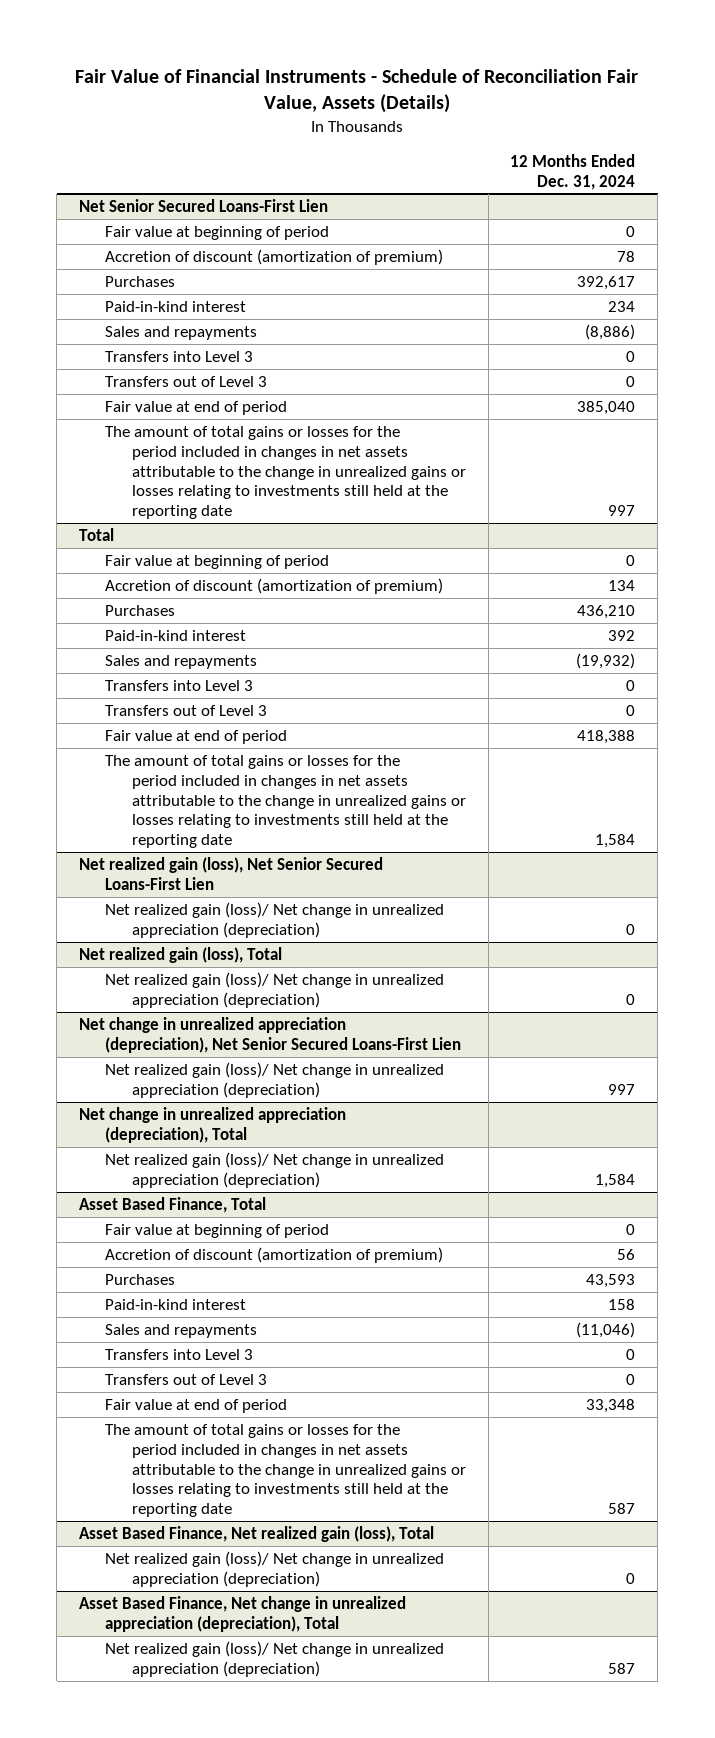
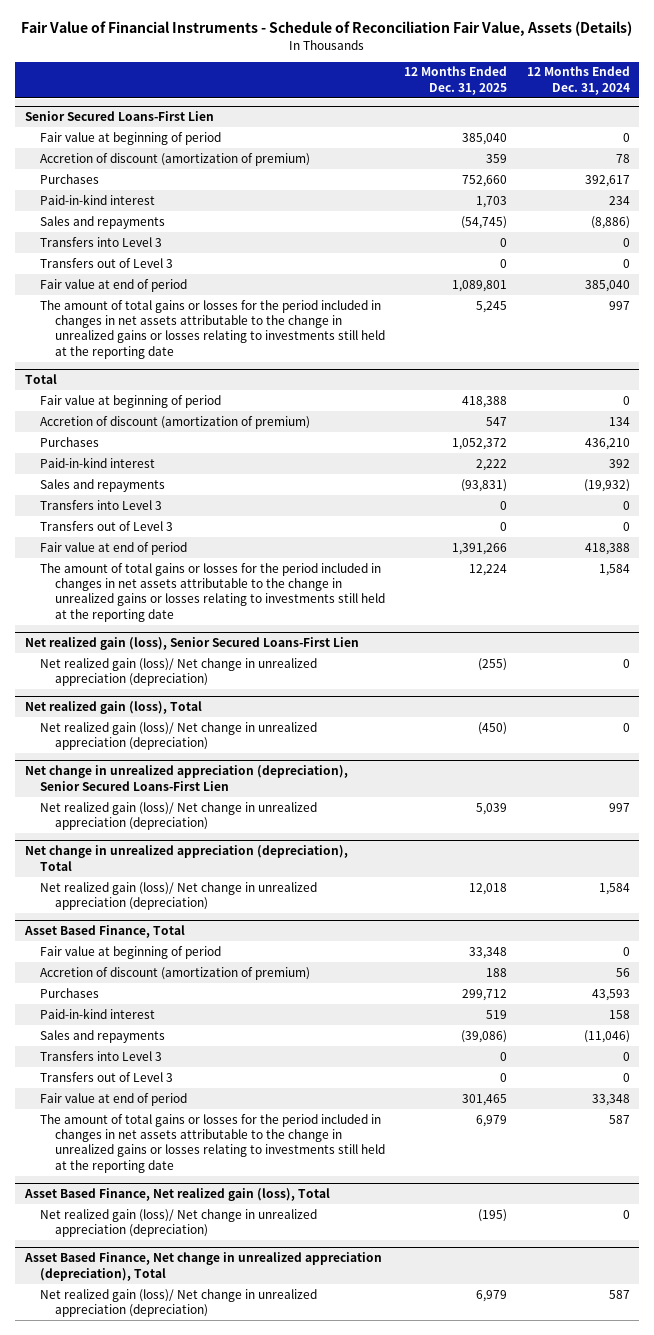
- | 12 Months Ended Dec. 31, 2024
+ | 12 Months Ended Dec. 31, 2025 | 12 Months Ended Dec. 31, 2024
- Net Senior Secured Loans-First Lien
+ Senior Secured Loans-First Lien
- Net realized gain (loss), Net Senior Secured Loans-First Lien
+ Net realized gain (loss), Senior Secured Loans-First Lien
- Net change in unrealized appreciation (depreciation), Net Senior Secured Loans-First Lien
+ Net change in unrealized appreciation (depreciation), Senior Secured Loans-First Lien

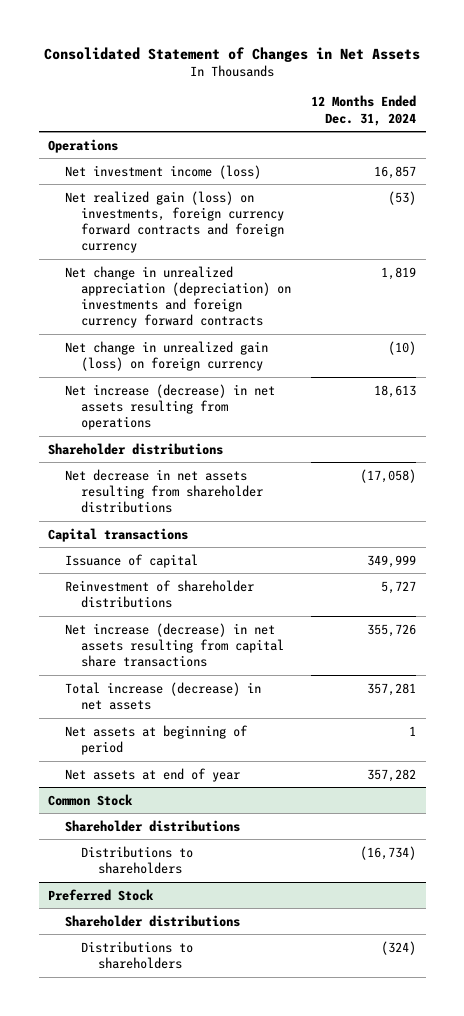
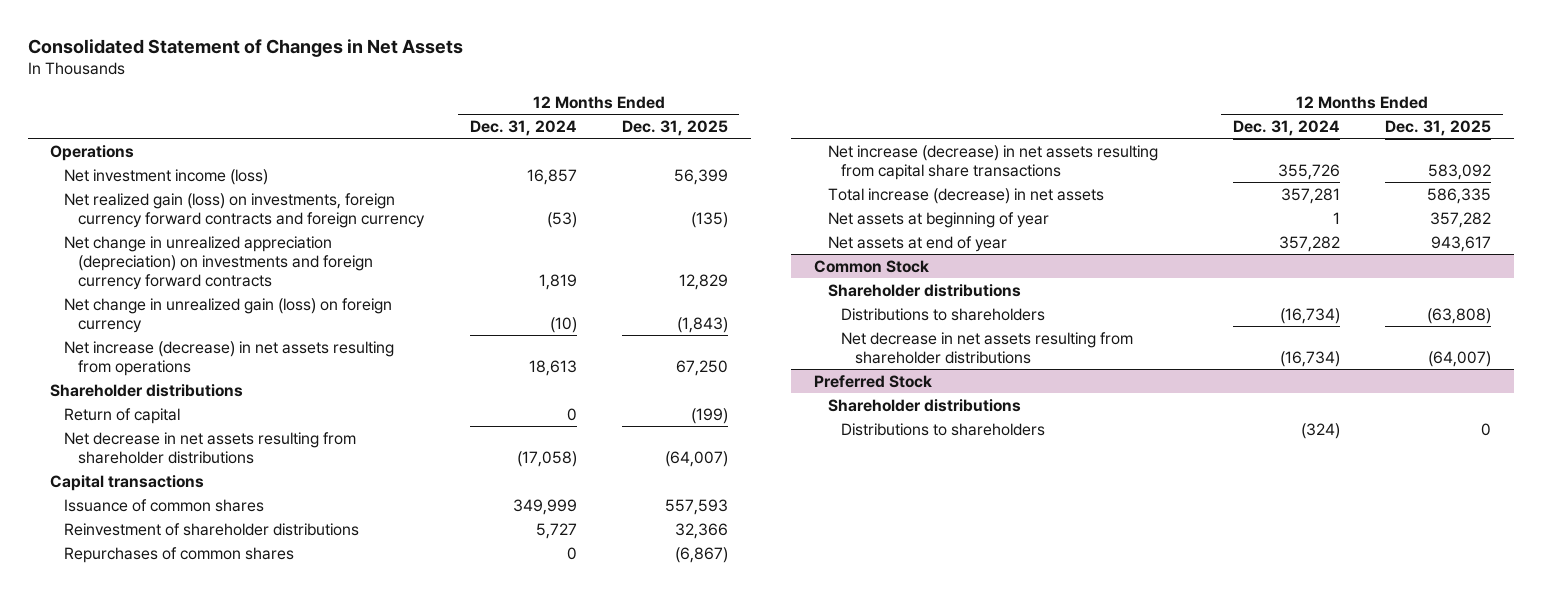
- | 12 Months Ended Dec. 31, 2024
+ | 12 Months Ended Dec. 31, 2024 | 12 Months Ended Dec. 31, 2025
+ Return of capital | 0 | (199)
- Issuance of capital | 349,999
+ Issuance of common shares | 349,999 | 557,593
+ Repurchases of common shares | 0 | (6,867)
- Net assets at beginning of period | 1
+ Net assets at beginning of year | 1 | 357,282
@ Common Stock
+ Net decrease in net assets resulting from shareholder distributions | (16,734) | (64,007)

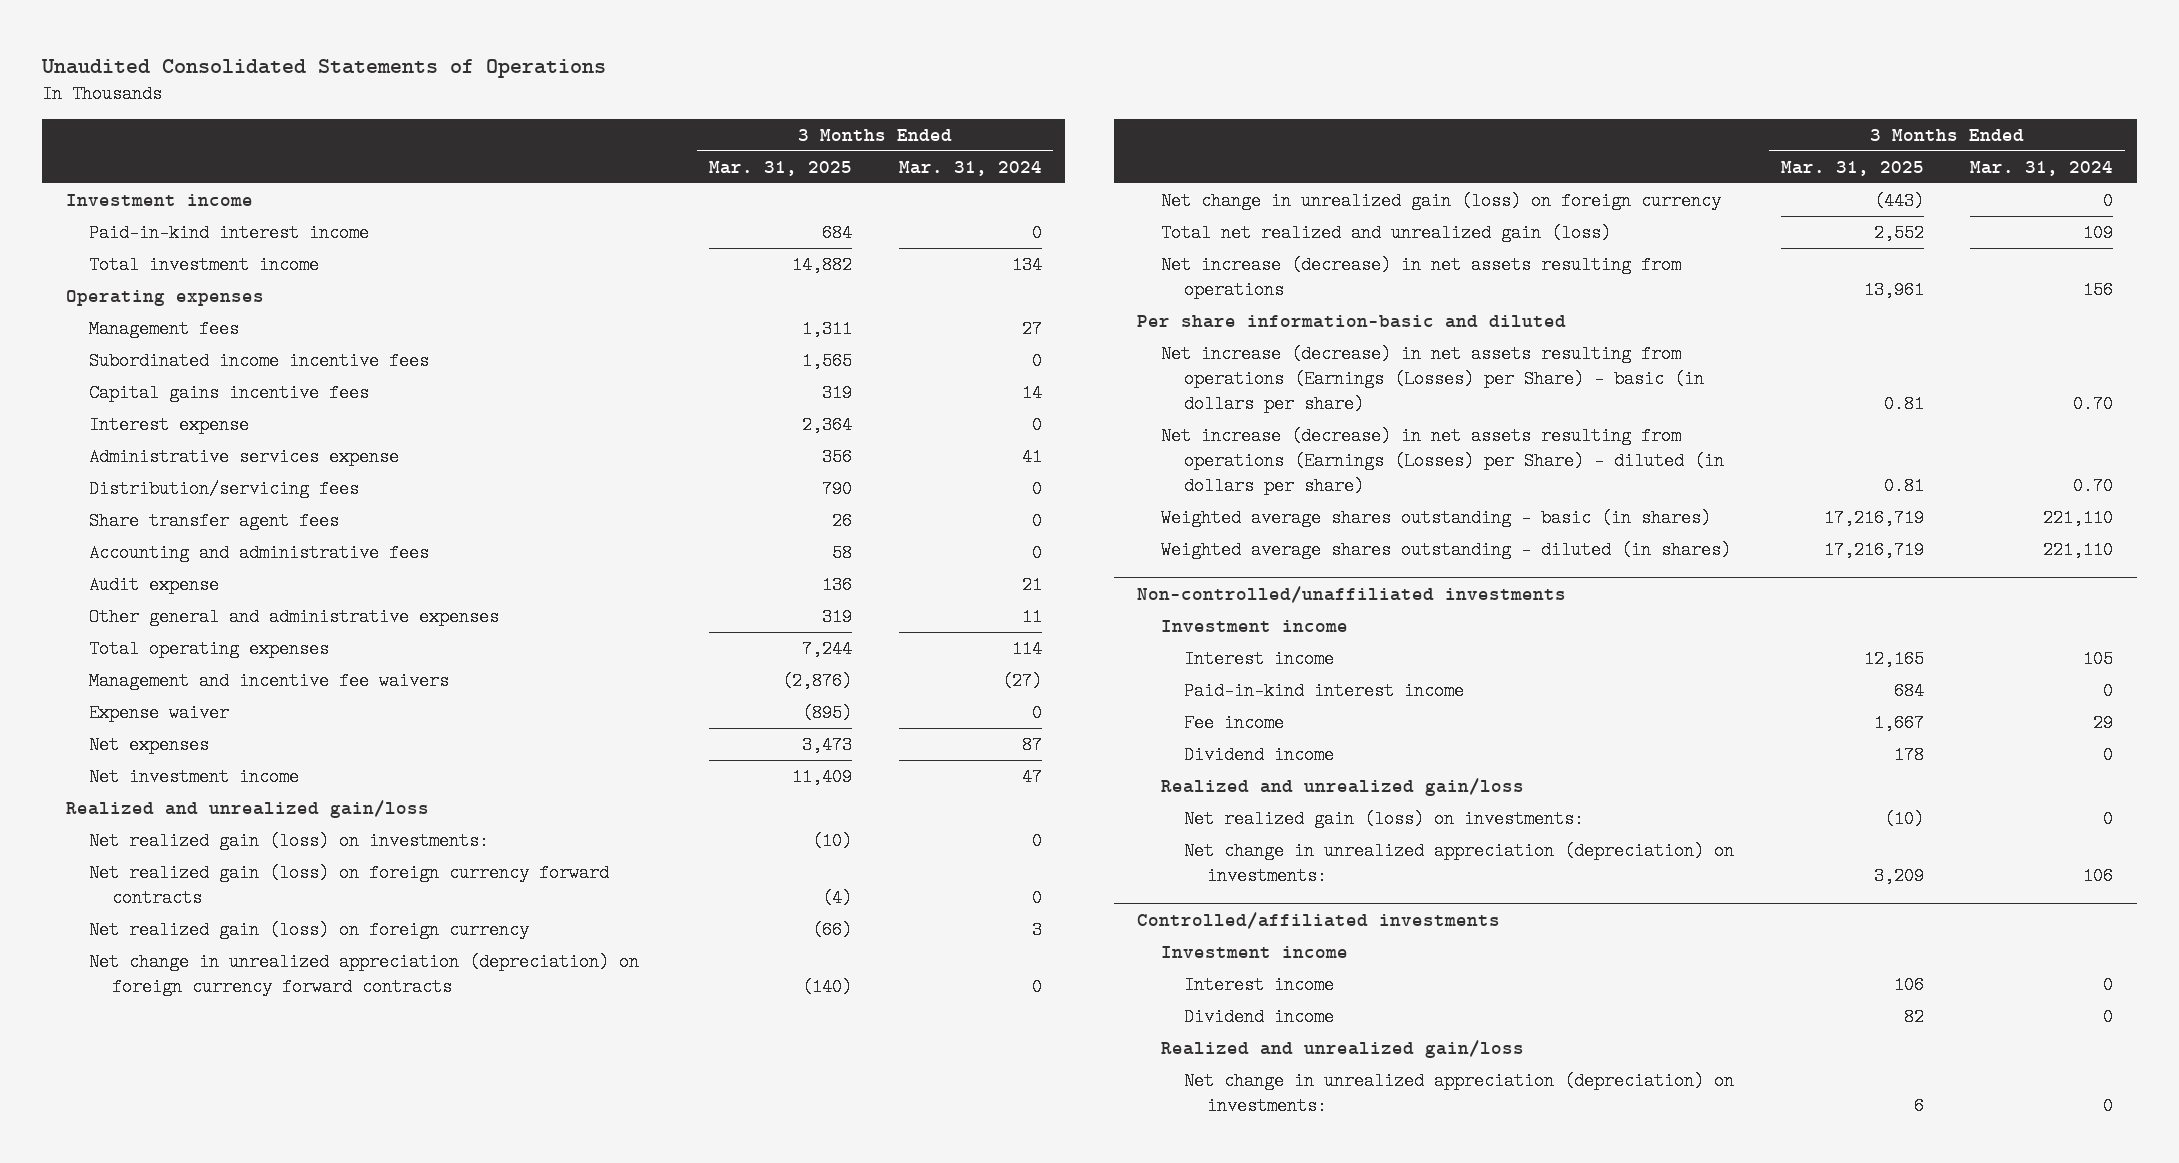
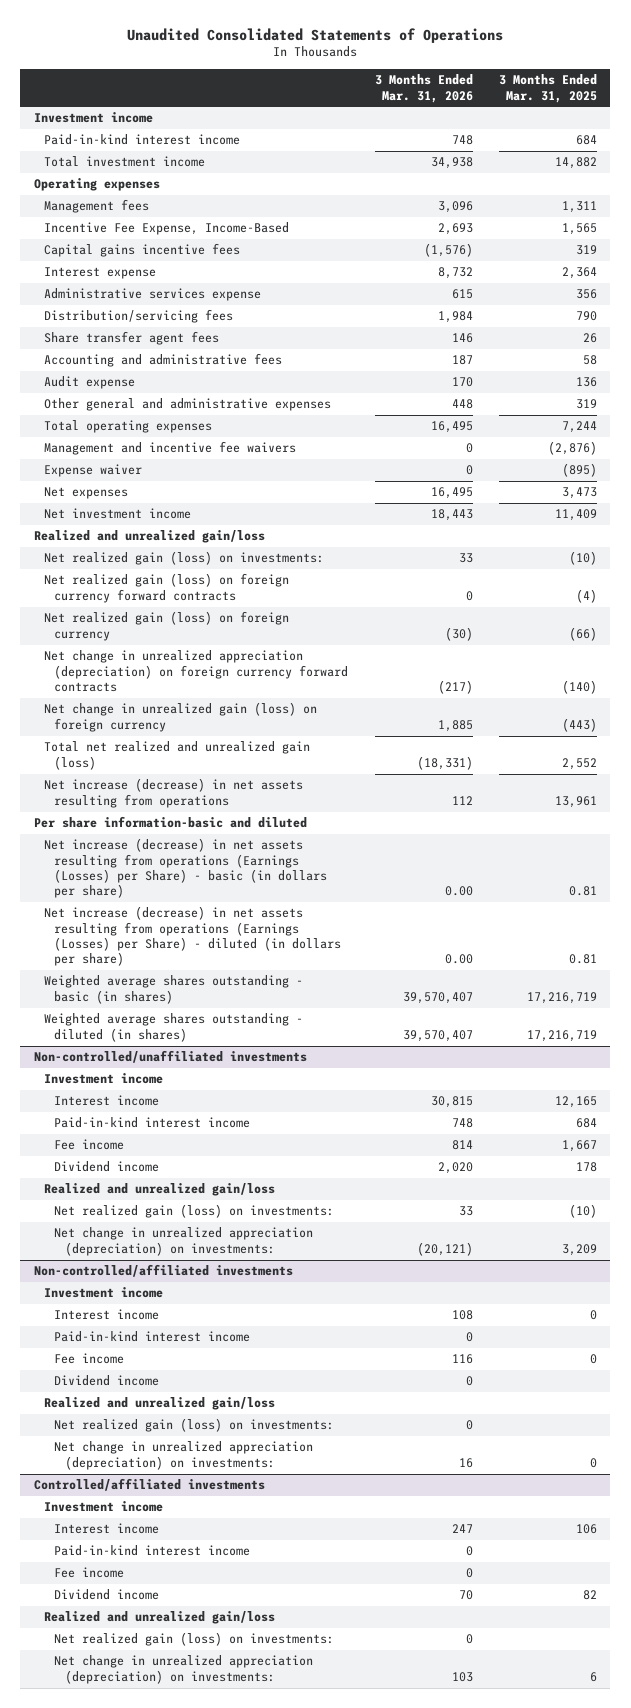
- | 3 Months Ended Mar. 31, 2025 | 3 Months Ended Mar. 31, 2024
+ | 3 Months Ended Mar. 31, 2026 | 3 Months Ended Mar. 31, 2025
- Subordinated income incentive fees | 1,565 | 0
+ Incentive Fee Expense, Income-Based | 2,693 | 1,565
+ Non-controlled/affiliated investments
+ Investment income
+ Interest income | 108 | 0
+ Paid-in-kind interest income | 0 |
+ Fee income | 116 | 0
+ Dividend income | 0 |
+ Realized and unrealized gain/loss
+ Net realized gain (loss) on investments: | 0 |
+ Net change in unrealized appreciation (depreciation) on investments: | 16 | 0
@ Controlled/affiliated investments
+ Paid-in-kind interest income | 0 |
+ Fee income | 0 |
+ Net realized gain (loss) on investments: | 0 |

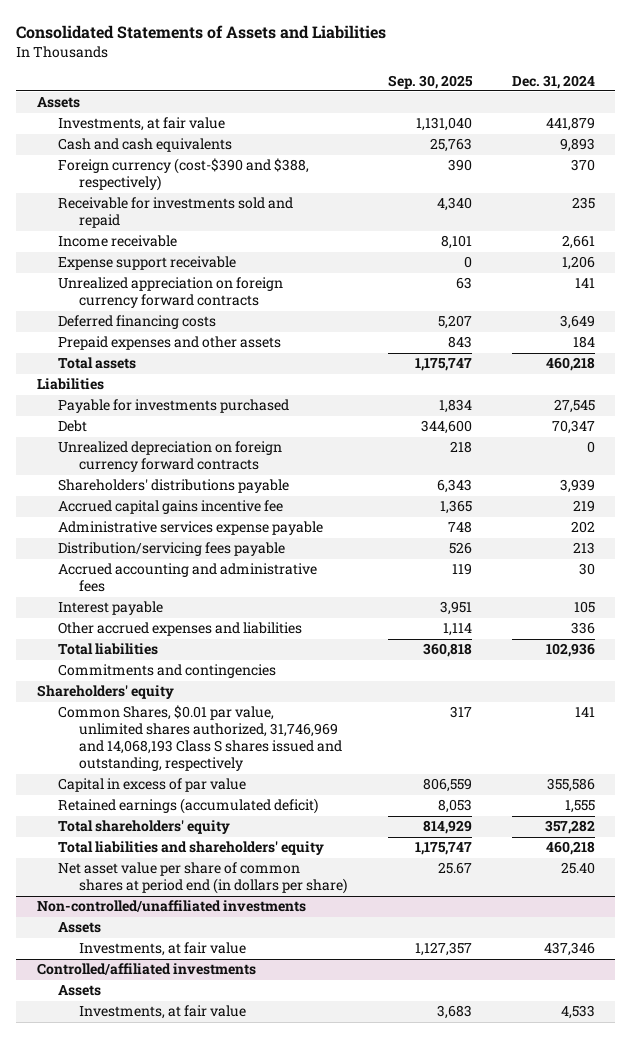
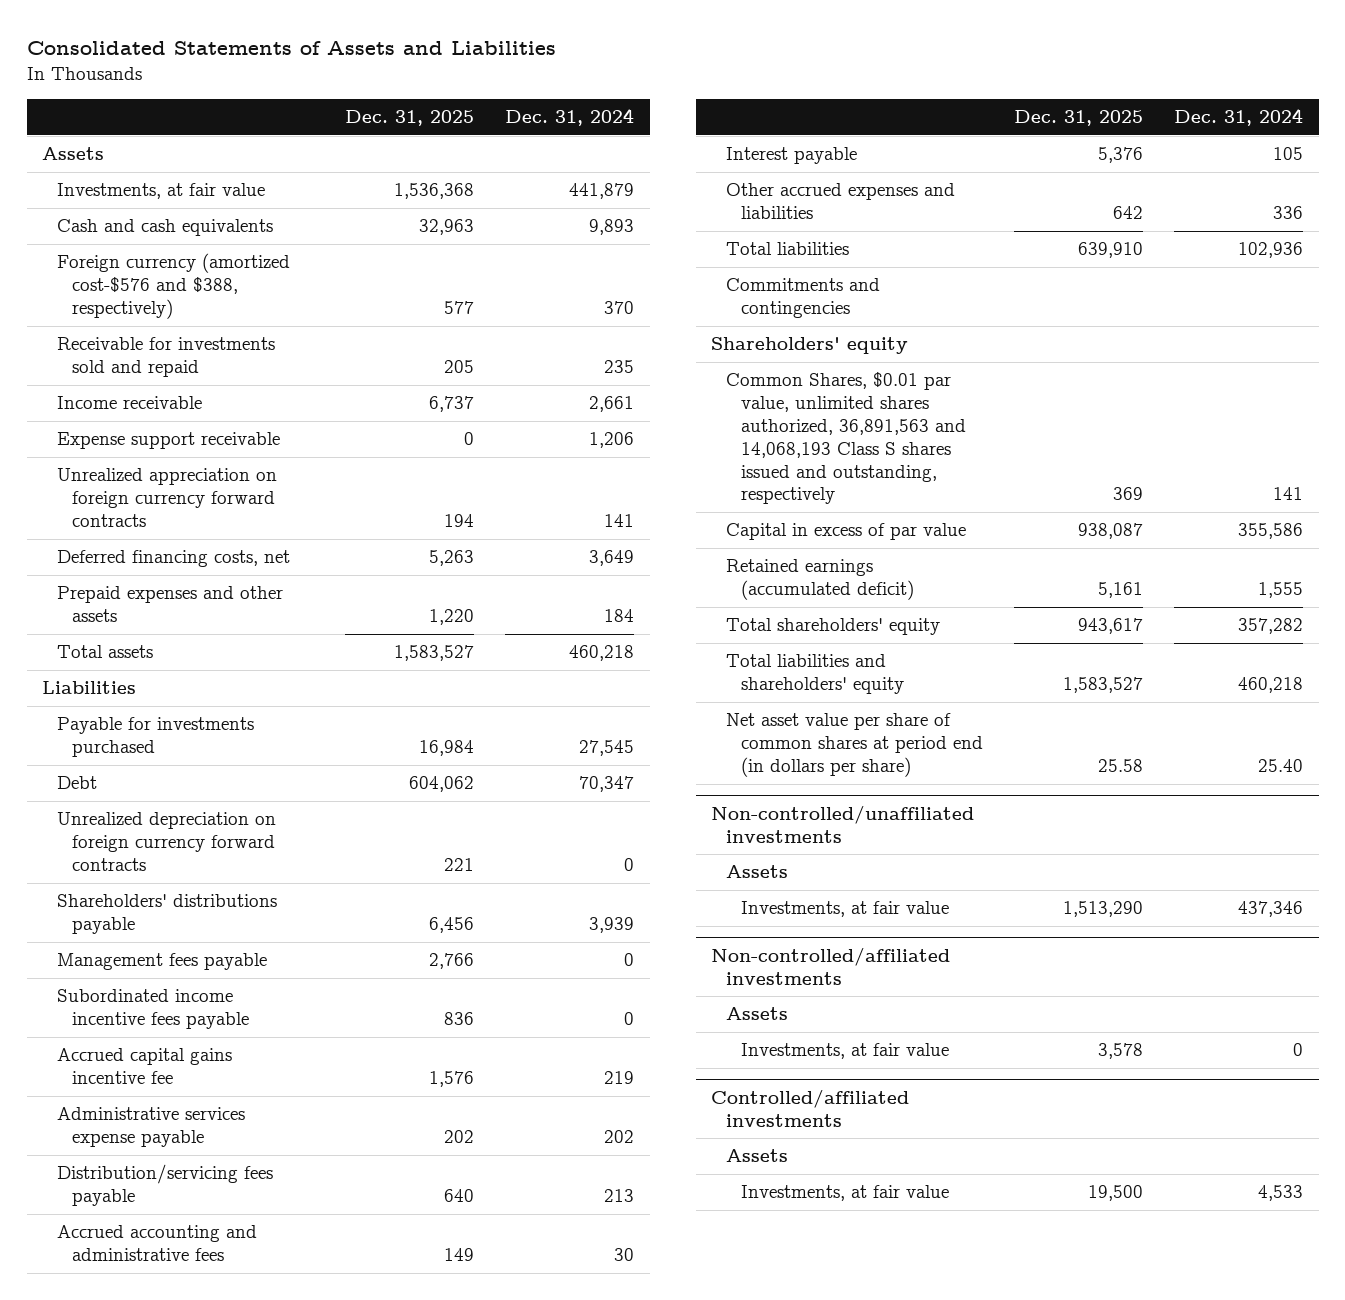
- | Sep. 30, 2025 | Dec. 31, 2024
+ | Dec. 31, 2025 | Dec. 31, 2024
- Foreign currency (cost-$390 and $388, respectively) | 390 | 370
+ Foreign currency (amortized cost-$576 and $388, respectively) | 577 | 370
- Deferred financing costs | 5,207 | 3,649
+ Deferred financing costs, net | 5,263 | 3,649
+ Management fees payable | 2,766 | 0
+ Subordinated income incentive fees payable | 836 | 0
- Common Shares, $0.01 par value, unlimited shares authorized, 31,746,969 and 14,068,193 Class S shares issued and outstanding, respectively | 317 | 141
+ Common Shares, $0.01 par value, unlimited shares authorized, 36,891,563 and 14,068,193 Class S shares issued and outstanding, respectively | 369 | 141
+ Non-controlled/affiliated investments
+ Assets
+ Investments, at fair value | 3,578 | 0

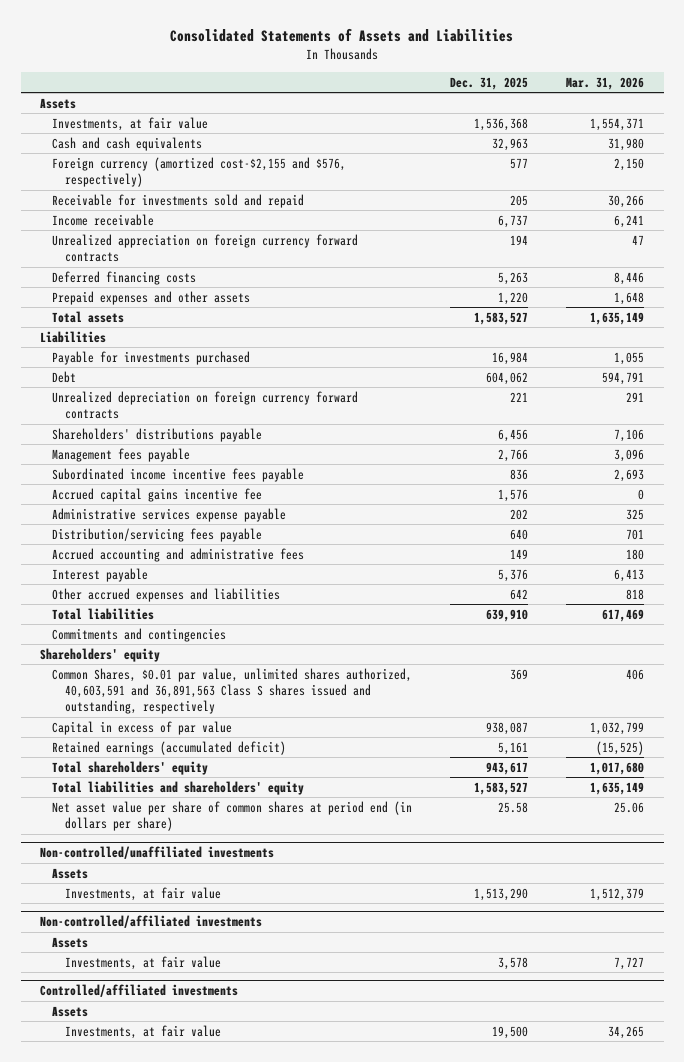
- | Dec. 31, 2025 | Dec. 31, 2024
+ | Dec. 31, 2025 | Mar. 31, 2026
- Foreign currency (amortized cost-$576 and $388, respectively) | 577 | 370
+ Foreign currency (amortized cost-$2,155 and $576, respectively) | 577 | 2,150
- Expense support receivable | 0 | 1,206
- Deferred financing costs, net | 5,263 | 3,649
+ Deferred financing costs | 5,263 | 8,446
- Common Shares, $0.01 par value, unlimited shares authorized, 36,891,563 and 14,068,193 Class S shares issued and outstanding, respectively | 369 | 141
+ Common Shares, $0.01 par value, unlimited shares authorized, 40,603,591 and 36,891,563 Class S shares issued and outstanding, respectively | 369 | 406

